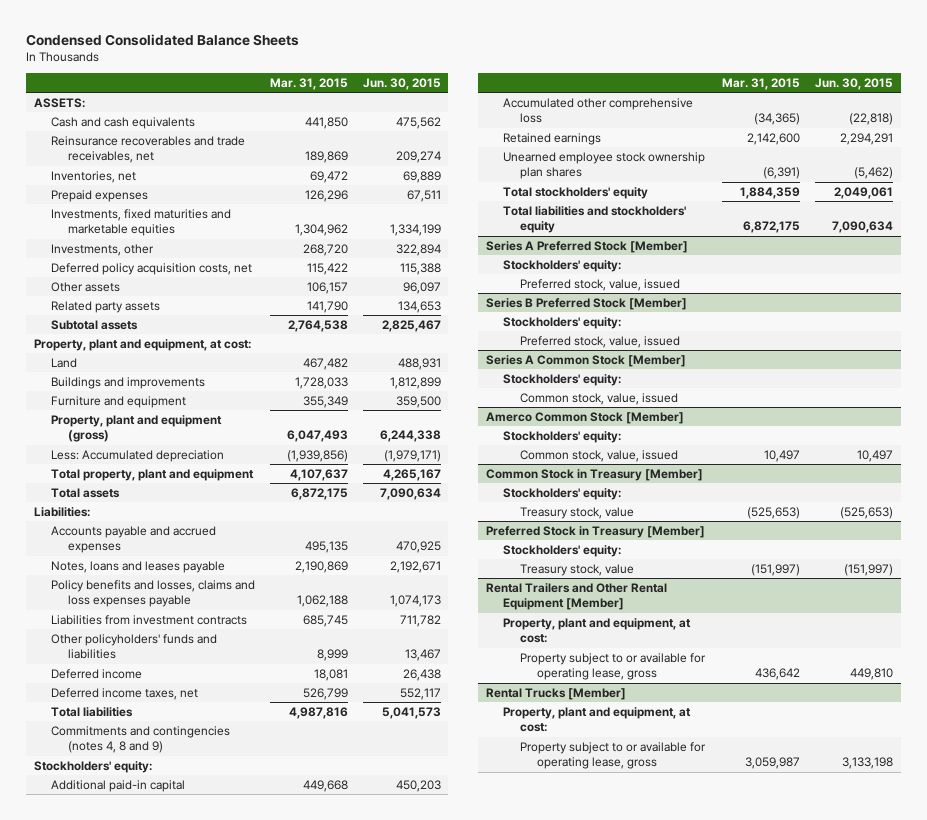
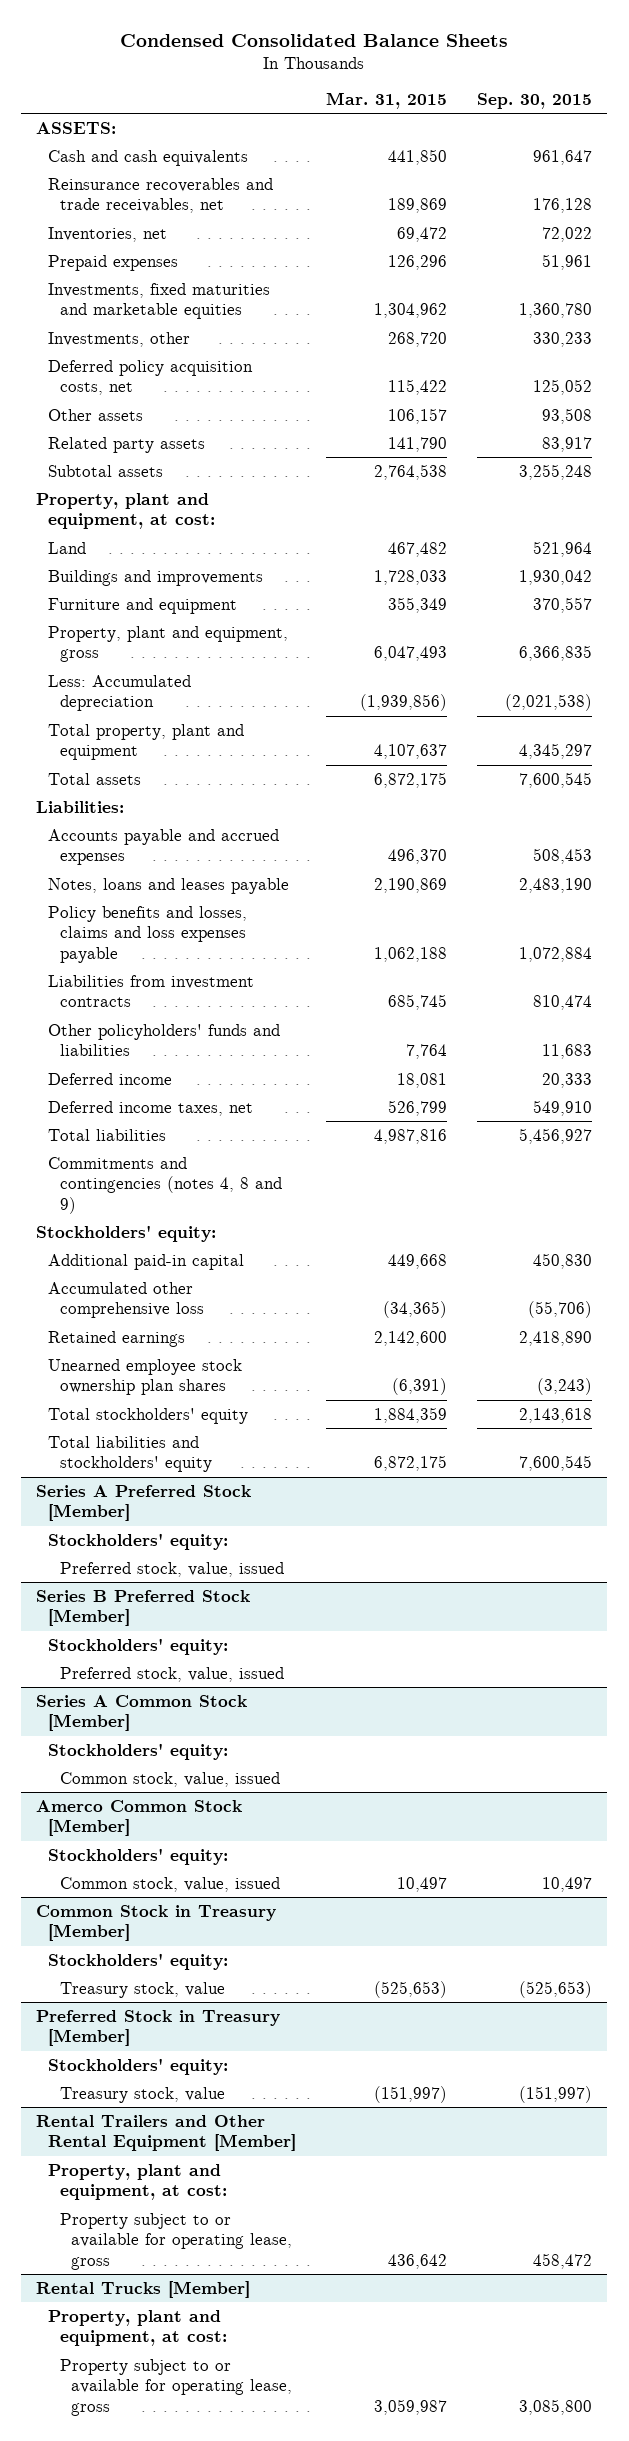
- | Mar. 31, 2015 | Jun. 30, 2015
+ | Mar. 31, 2015 | Sep. 30, 2015
- Property, plant and equipment (gross) | 6,047,493 | 6,244,338
+ Property, plant and equipment, gross | 6,047,493 | 6,366,835
- Accounts payable and accrued expenses | 495,135 | 470,925
+ Accounts payable and accrued expenses | 496,370 | 508,453
- Other policyholders' funds and liabilities | 8,999 | 13,467
+ Other policyholders' funds and liabilities | 7,764 | 11,683

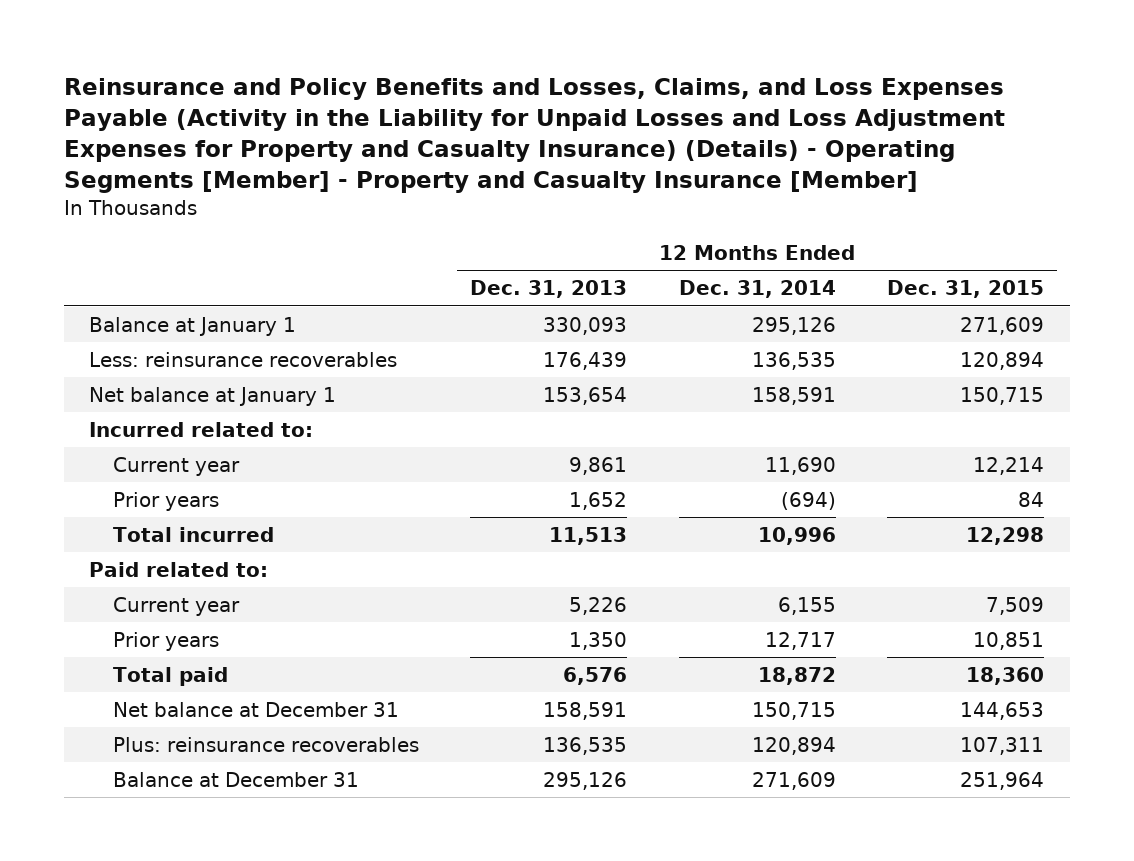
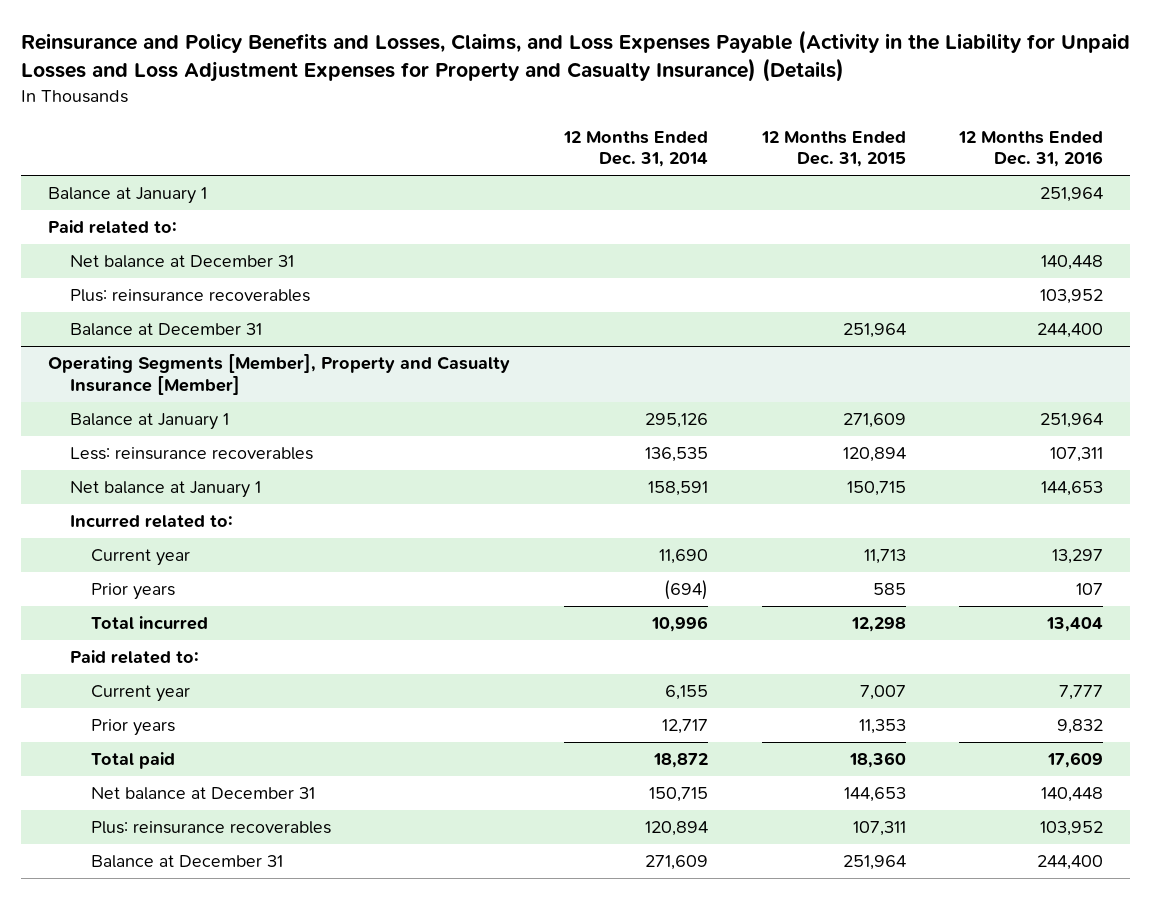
- Reinsurance and Policy Benefits and Losses, Claims, and Loss Expenses Payable (Activity in the Liability for Unpaid Losses and Loss Adjustment Expenses for Property and Casualty Insurance) (Details) - Operating Segments [Member] - Property and Casualty Insurance [Member]
+ Reinsurance and Policy Benefits and Losses, Claims, and Loss Expenses Payable (Activity in the Liability for Unpaid Losses and Loss Adjustment Expenses for Property and Casualty Insurance) (Details)
- | 12 Months Ended Dec. 31, 2013 | 12 Months Ended Dec. 31, 2014 | 12 Months Ended Dec. 31, 2015
+ | 12 Months Ended Dec. 31, 2014 | 12 Months Ended Dec. 31, 2015 | 12 Months Ended Dec. 31, 2016
+ Balance at January 1 | | | 251,964
+ Paid related to:
+ Net balance at December 31 | | | 140,448
+ Plus: reinsurance recoverables | | | 103,952
+ Balance at December 31 | | 251,964 | 244,400
+ Operating Segments [Member], Property and Casualty Insurance [Member]
- Current year | 9,861 | 11,690 | 12,214
- Prior years | 1,652 | (694) | 84
+ Current year | 11,690 | 11,713 | 13,297
+ Prior years | (694) | 585 | 107
- Current year | 5,226 | 6,155 | 7,509
- Prior years | 1,350 | 12,717 | 10,851
+ Current year | 6,155 | 7,007 | 7,777
+ Prior years | 12,717 | 11,353 | 9,832

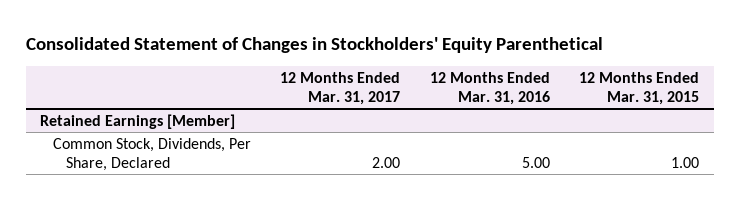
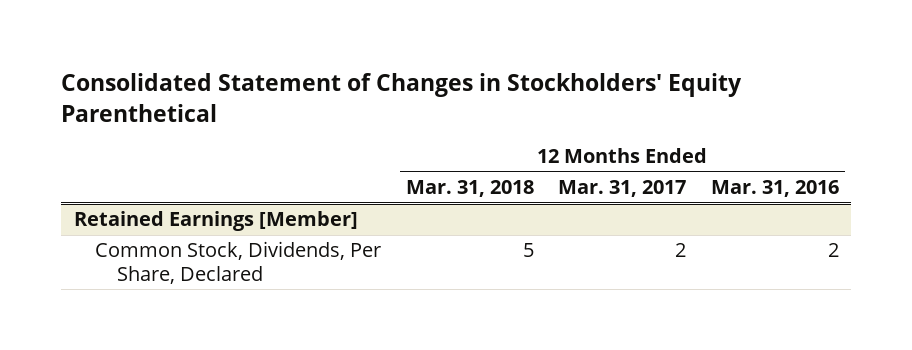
- | 12 Months Ended Mar. 31, 2017 | 12 Months Ended Mar. 31, 2016 | 12 Months Ended Mar. 31, 2015
+ | 12 Months Ended Mar. 31, 2018 | 12 Months Ended Mar. 31, 2017 | 12 Months Ended Mar. 31, 2016
@ Retained Earnings [Member]
- Common Stock, Dividends, Per Share, Declared | 2.00 | 5.00 | 1.00
+ Common Stock, Dividends, Per Share, Declared | 5 | 2 | 2

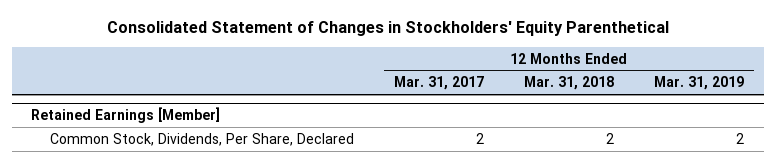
- | 12 Months Ended Mar. 31, 2018 | 12 Months Ended Mar. 31, 2017 | 12 Months Ended Mar. 31, 2016
+ | 12 Months Ended Mar. 31, 2017 | 12 Months Ended Mar. 31, 2018 | 12 Months Ended Mar. 31, 2019
@ Retained Earnings [Member]
- Common Stock, Dividends, Per Share, Declared | 5 | 2 | 2
+ Common Stock, Dividends, Per Share, Declared | 2 | 2 | 2

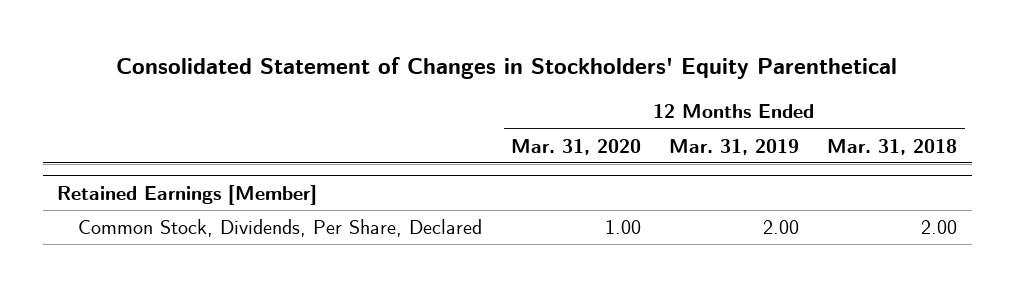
- | 12 Months Ended Mar. 31, 2017 | 12 Months Ended Mar. 31, 2018 | 12 Months Ended Mar. 31, 2019
+ | 12 Months Ended Mar. 31, 2020 | 12 Months Ended Mar. 31, 2019 | 12 Months Ended Mar. 31, 2018
@ Retained Earnings [Member]
- Common Stock, Dividends, Per Share, Declared | 2 | 2 | 2
+ Common Stock, Dividends, Per Share, Declared | 1.00 | 2.00 | 2.00

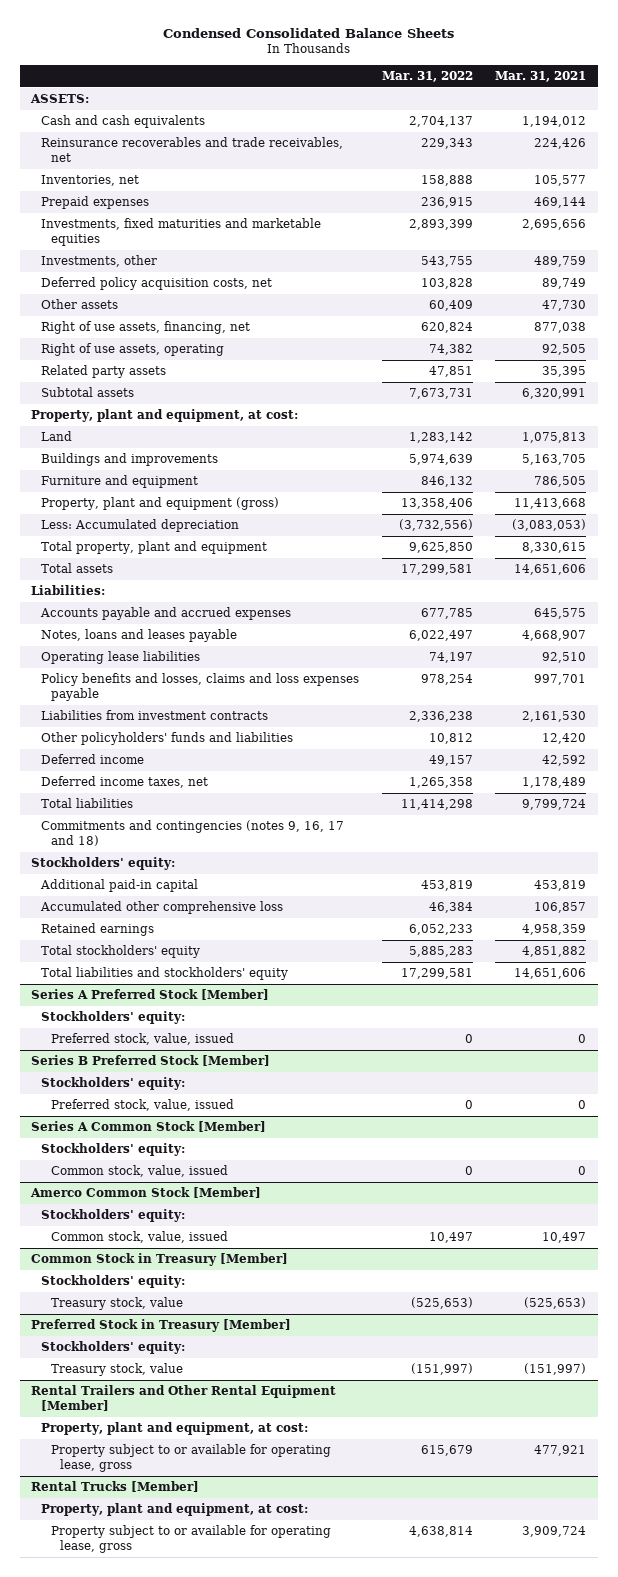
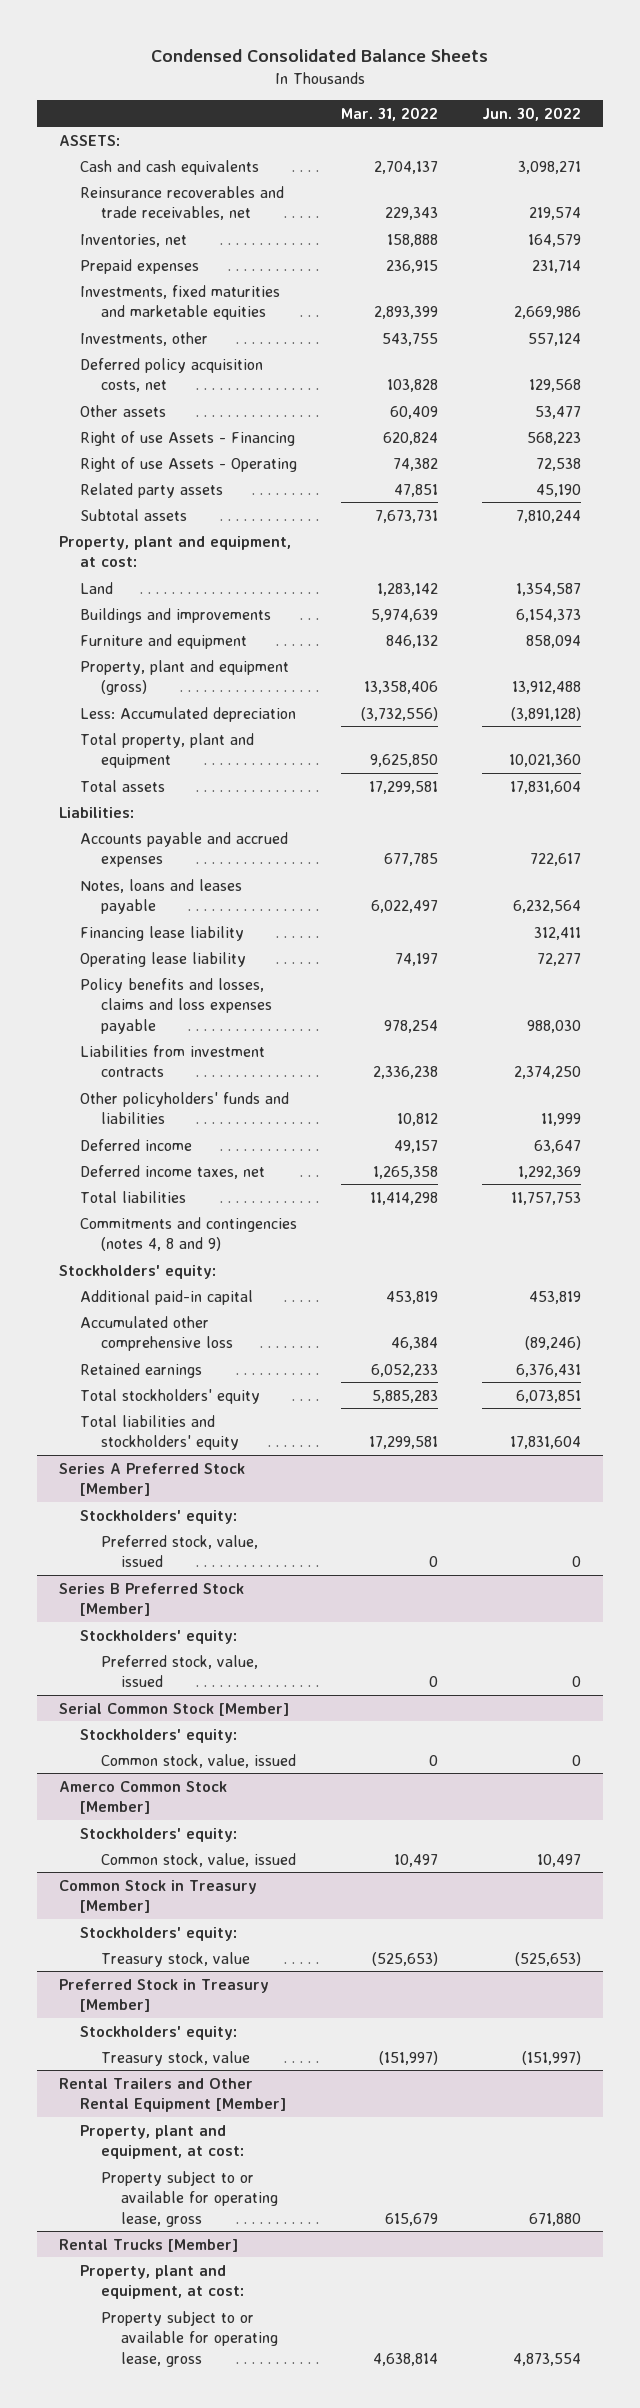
- | Mar. 31, 2022 | Mar. 31, 2021
+ | Mar. 31, 2022 | Jun. 30, 2022
- Right of use assets, financing, net | 620,824 | 877,038
- Right of use assets, operating | 74,382 | 92,505
+ Right of use Assets - Financing | 620,824 | 568,223
+ Right of use Assets - Operating | 74,382 | 72,538
- Operating lease liabilities | 74,197 | 92,510
+ Financing lease liability | | 312,411
+ Operating lease liability | 74,197 | 72,277
- Commitments and contingencies (notes 9, 16, 17 and 18)
+ Commitments and contingencies (notes 4, 8 and 9)
- Series A Common Stock [Member]
+ Serial Common Stock [Member]

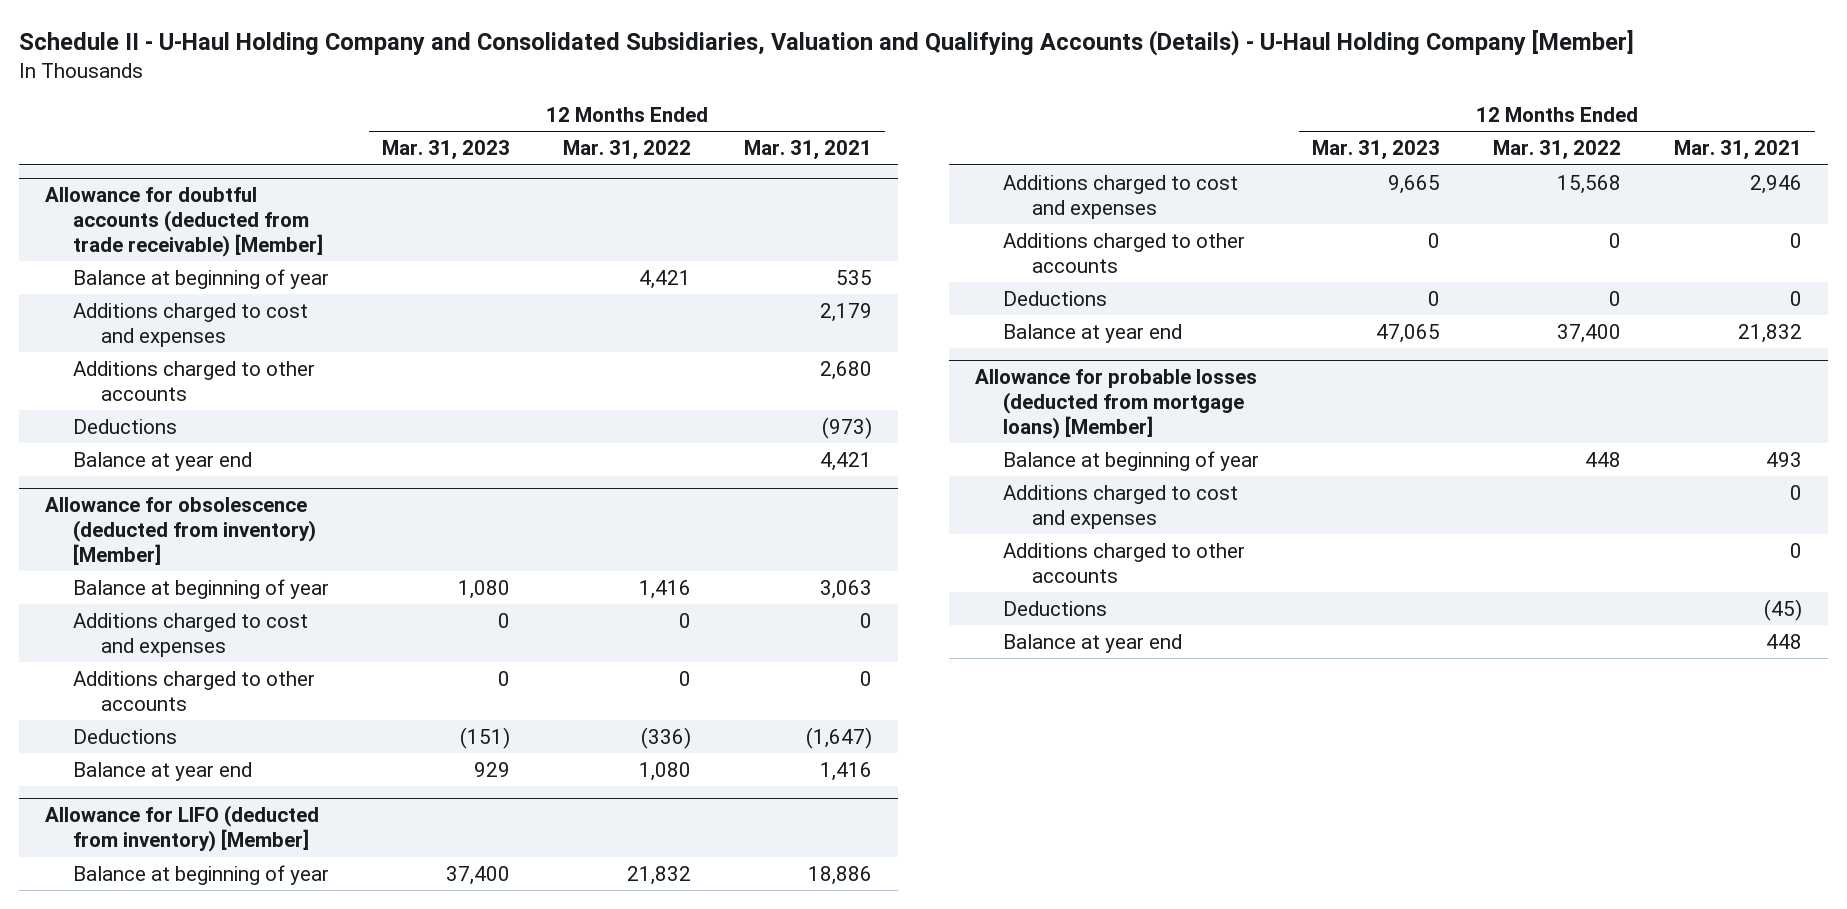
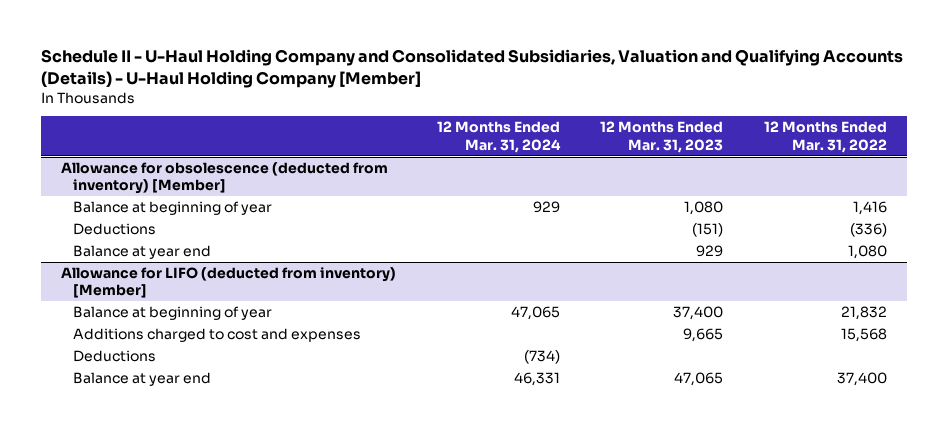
- | 12 Months Ended Mar. 31, 2023 | 12 Months Ended Mar. 31, 2022 | 12 Months Ended Mar. 31, 2021
+ | 12 Months Ended Mar. 31, 2024 | 12 Months Ended Mar. 31, 2023 | 12 Months Ended Mar. 31, 2022
- Allowance for doubtful accounts (deducted from trade receivable) [Member]
- Balance at beginning of year | | 4,421 | 535
- Additions charged to cost and expenses | | | 2,179
- Additions charged to other accounts | | | 2,680
- Deductions | | | (973)
- Balance at year end | | | 4,421
@ Allowance for obsolescence (deducted from inventory) [Member]
- Additions charged to cost and expenses | 0 | 0 | 0
- Additions charged to other accounts | 0 | 0 | 0
@ Allowance for LIFO (deducted from inventory) [Member]
- Additions charged to other accounts | 0 | 0 | 0
- Deductions | 0 | 0 | 0
- Allowance for probable losses (deducted from mortgage loans) [Member]
- Balance at beginning of year | | 448 | 493
- Additions charged to cost and expenses | | | 0
- Additions charged to other accounts | | | 0
- Balance at year end | | | 448
@ Allowance for LIFO (deducted from inventory) [Member]
moved down: Balance at year end | 46,331 | 47,065 | 37,400

